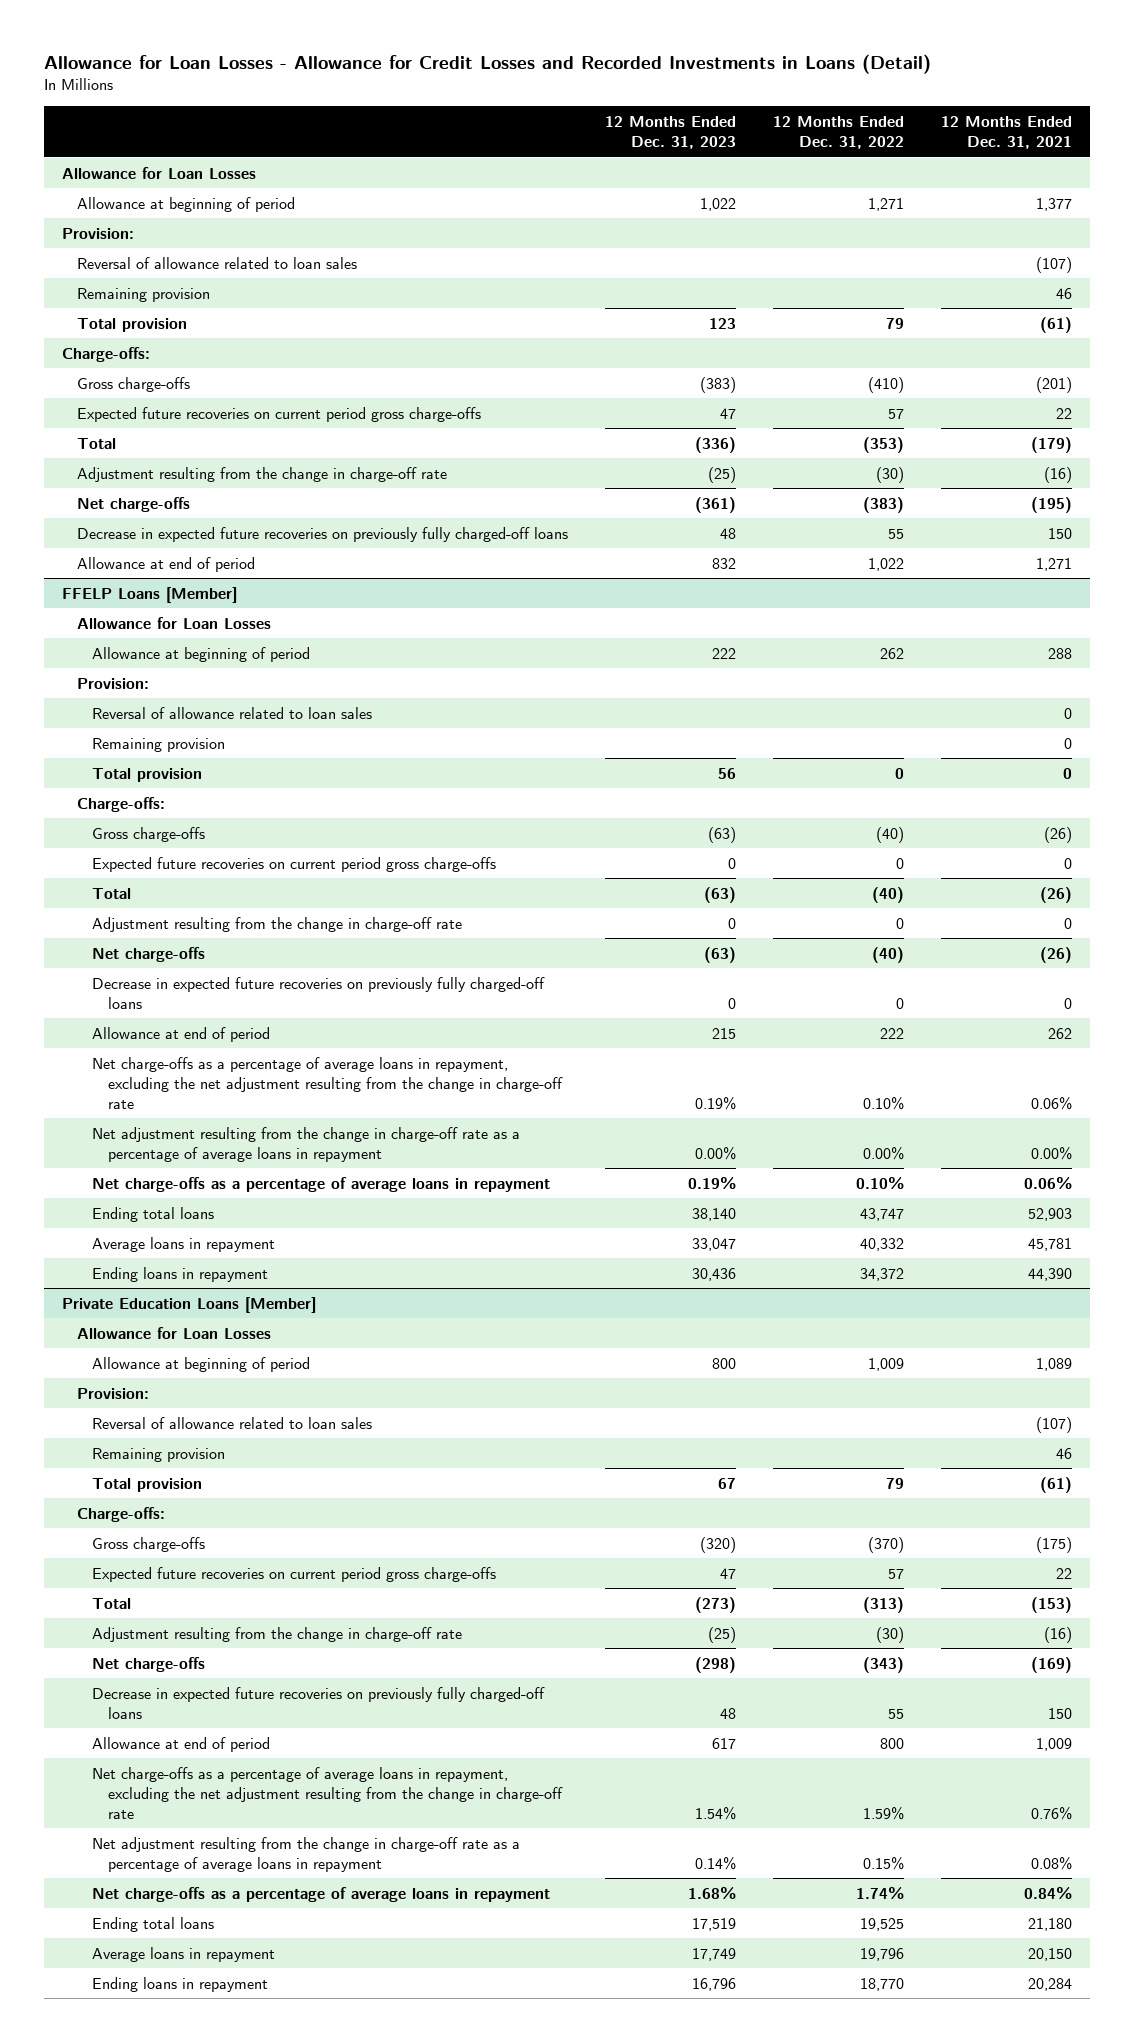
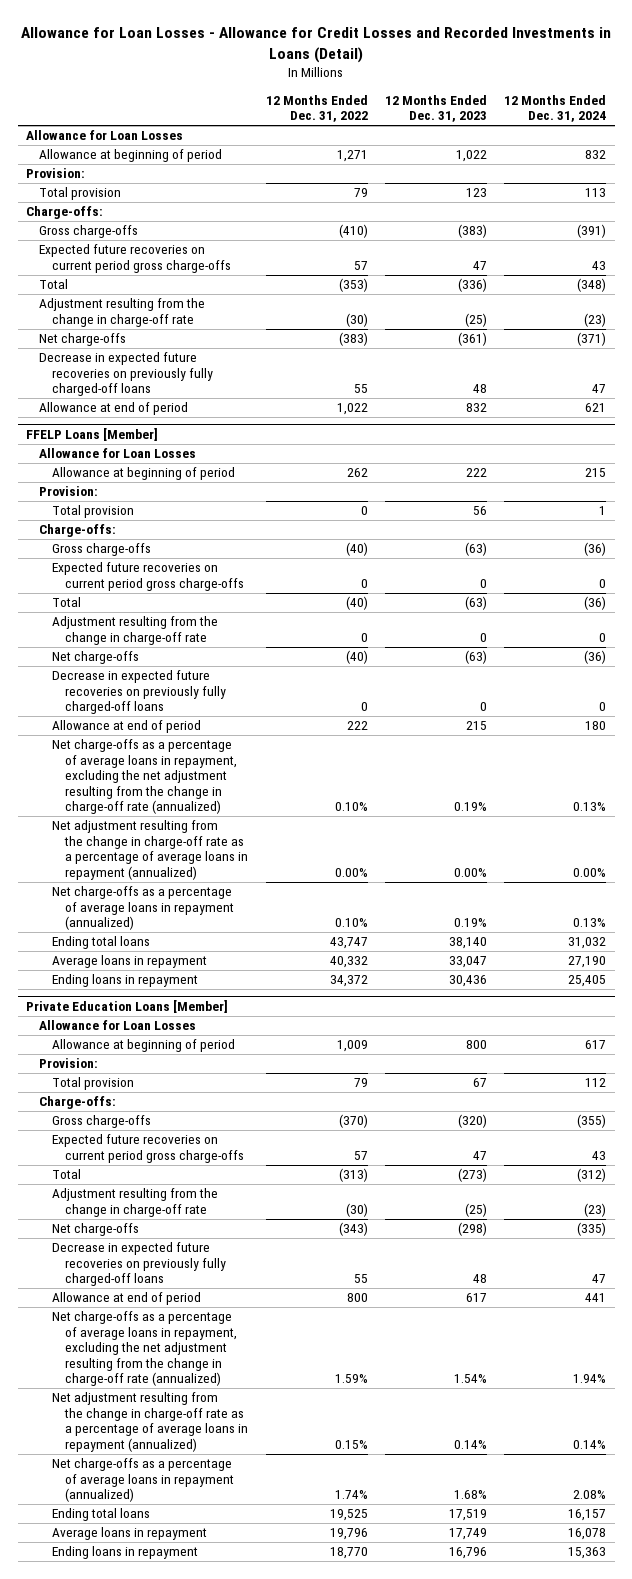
- | 12 Months Ended Dec. 31, 2023 | 12 Months Ended Dec. 31, 2022 | 12 Months Ended Dec. 31, 2021
+ | 12 Months Ended Dec. 31, 2022 | 12 Months Ended Dec. 31, 2023 | 12 Months Ended Dec. 31, 2024
- Reversal of allowance related to loan sales | | | (107)
- Remaining provision | | | 46
@ FFELP Loans [Member]
- Reversal of allowance related to loan sales | | | 0
- Remaining provision | | | 0
- Net charge-offs as a percentage of average loans in repayment, excluding the net adjustment resulting from the change in charge-off rate | 0.19% | 0.10% | 0.06%
- Net adjustment resulting from the change in charge-off rate as a percentage of average loans in repayment | 0.00% | 0.00% | 0.00%
- Net charge-offs as a percentage of average loans in repayment | 0.19% | 0.10% | 0.06%
+ Net charge-offs as a percentage of average loans in repayment, excluding the net adjustment resulting from the change in charge-off rate (annualized) | 0.10% | 0.19% | 0.13%
+ Net adjustment resulting from the change in charge-off rate as a percentage of average loans in repayment (annualized) | 0.00% | 0.00% | 0.00%
+ Net charge-offs as a percentage of average loans in repayment (annualized) | 0.10% | 0.19% | 0.13%
@ Private Education Loans [Member]
- Reversal of allowance related to loan sales | | | (107)
- Remaining provision | | | 46
- Net charge-offs as a percentage of average loans in repayment, excluding the net adjustment resulting from the change in charge-off rate | 1.54% | 1.59% | 0.76%
- Net adjustment resulting from the change in charge-off rate as a percentage of average loans in repayment | 0.14% | 0.15% | 0.08%
- Net charge-offs as a percentage of average loans in repayment | 1.68% | 1.74% | 0.84%
+ Net charge-offs as a percentage of average loans in repayment, excluding the net adjustment resulting from the change in charge-off rate (annualized) | 1.59% | 1.54% | 1.94%
+ Net adjustment resulting from the change in charge-off rate as a percentage of average loans in repayment (annualized) | 0.15% | 0.14% | 0.14%
+ Net charge-offs as a percentage of average loans in repayment (annualized) | 1.74% | 1.68% | 2.08%

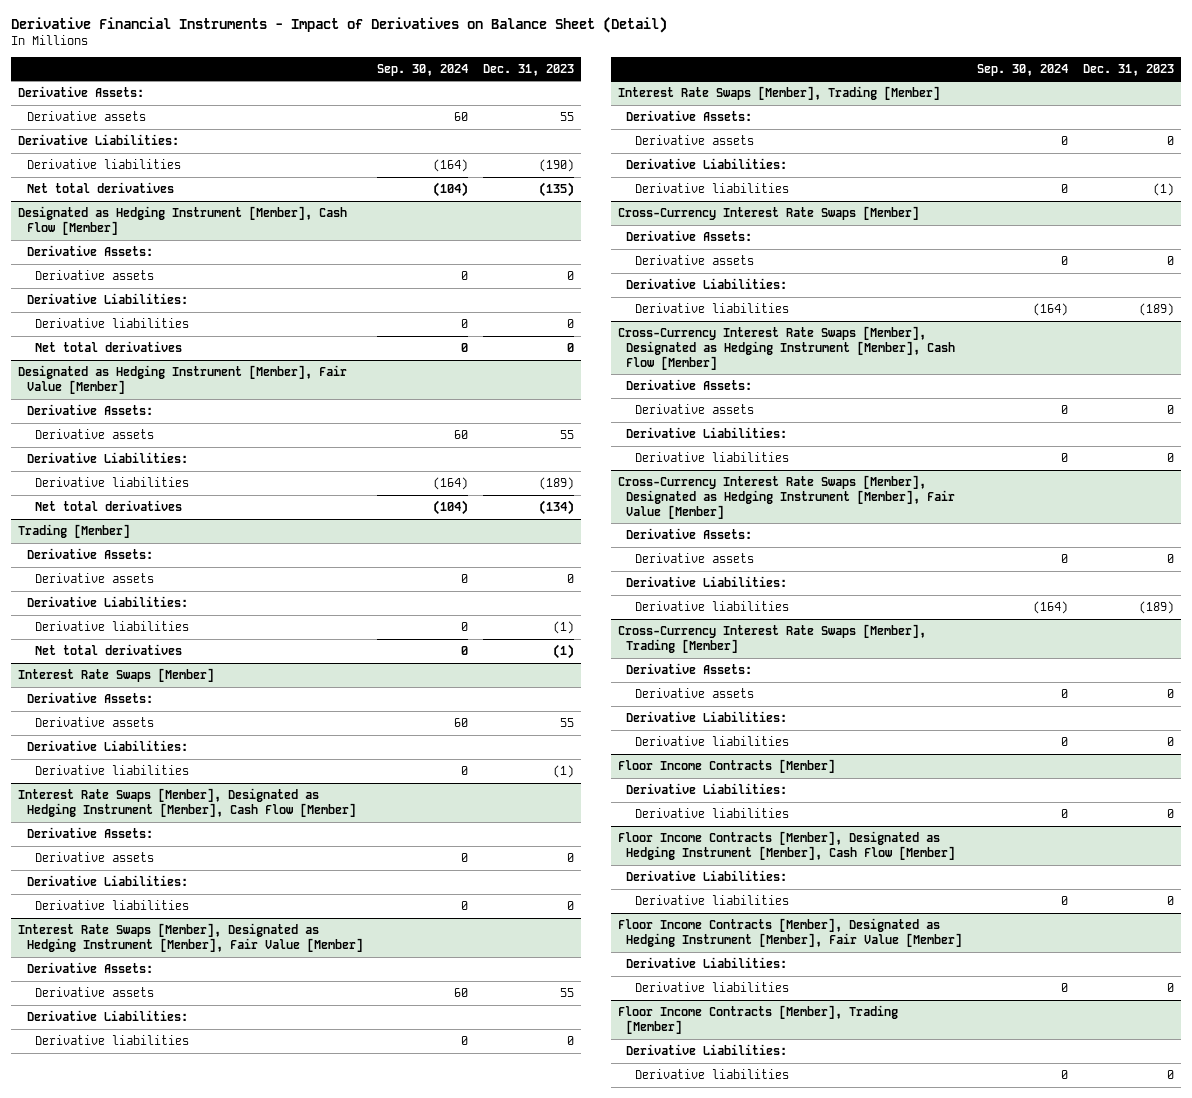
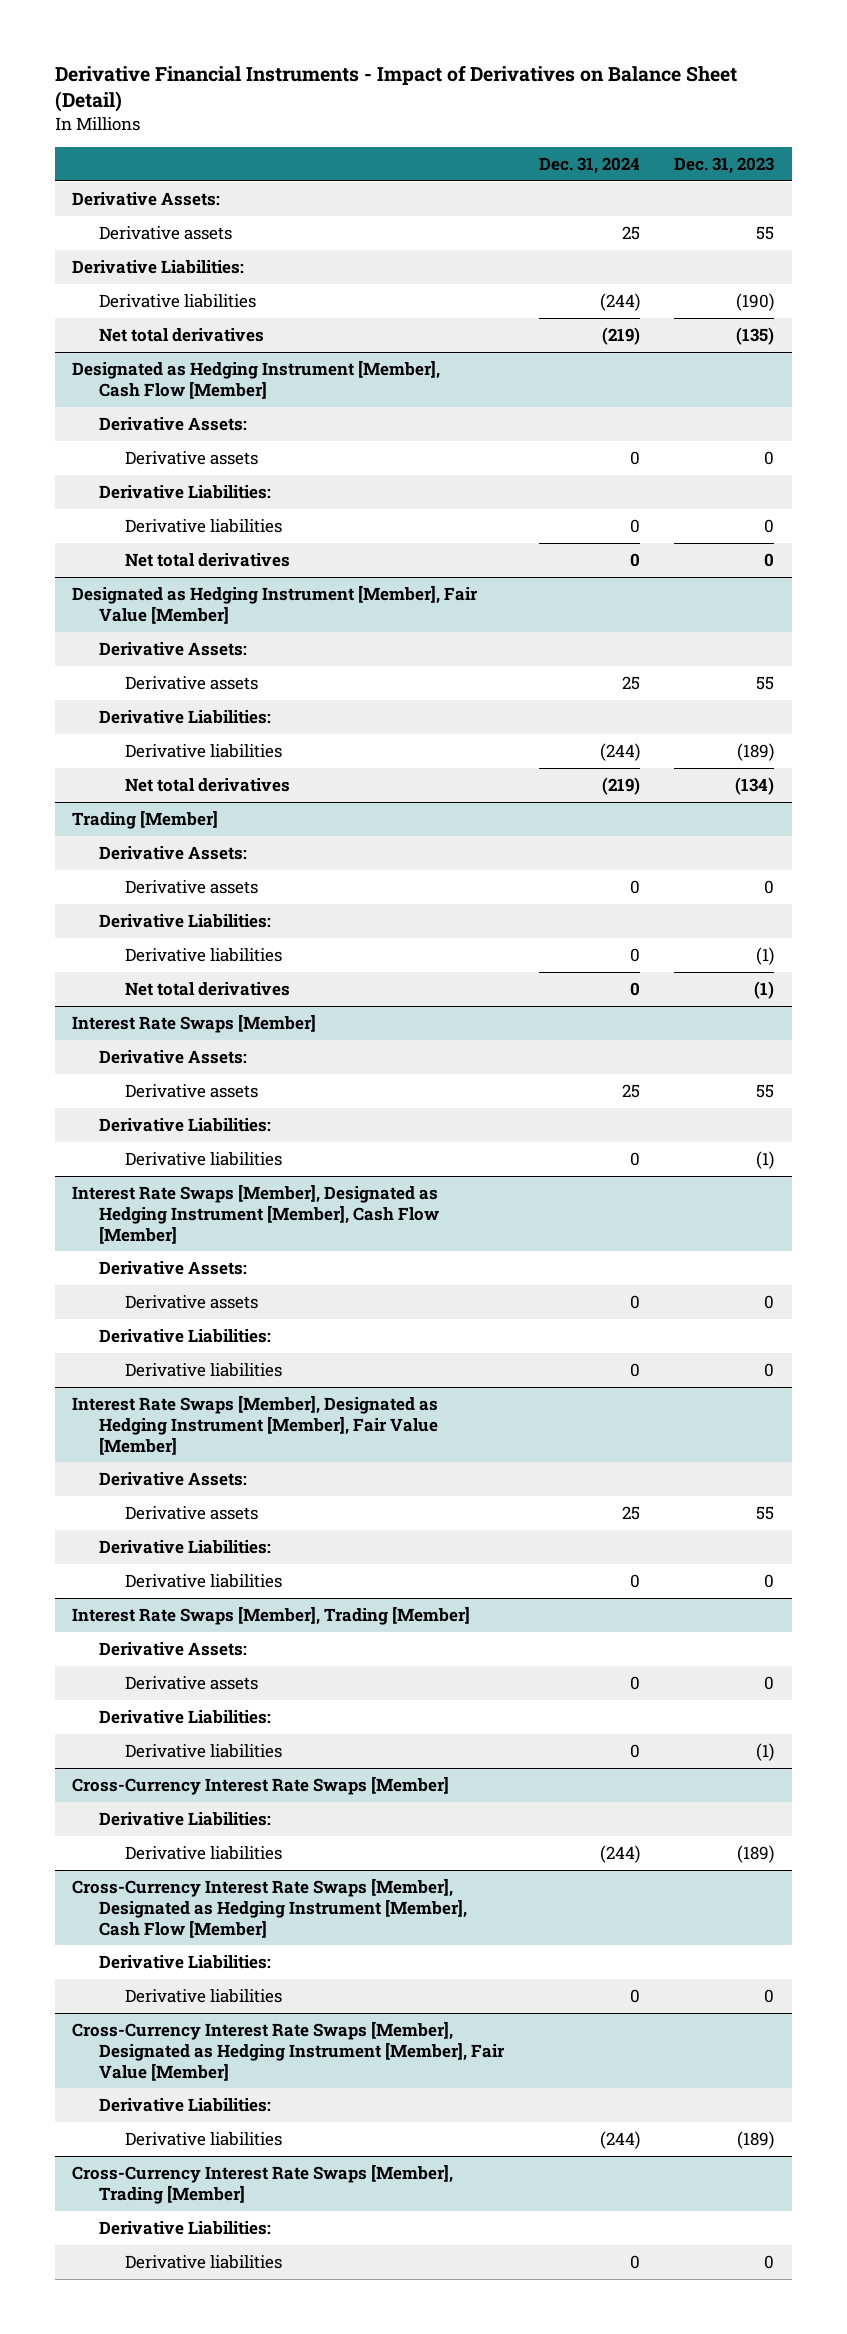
- | Sep. 30, 2024 | Dec. 31, 2023
+ | Dec. 31, 2024 | Dec. 31, 2023
@ Cross-Currency Interest Rate Swaps [Member]
- Derivative Assets:
- Derivative assets | 0 | 0
@ Cross-Currency Interest Rate Swaps [Member], Designated as Hedging Instrument [Member], Cash Flow [Member]
- Derivative Assets:
- Derivative assets | 0 | 0
@ Cross-Currency Interest Rate Swaps [Member], Designated as Hedging Instrument [Member], Fair Value [Member]
- Derivative Assets:
- Derivative assets | 0 | 0
@ Cross-Currency Interest Rate Swaps [Member], Trading [Member]
- Derivative Assets:
- Derivative assets | 0 | 0
- Floor Income Contracts [Member]
- Derivative Liabilities:
- Derivative liabilities | 0 | 0
- Floor Income Contracts [Member], Designated as Hedging Instrument [Member], Cash Flow [Member]
- Derivative Liabilities:
- Derivative liabilities | 0 | 0
- Floor Income Contracts [Member], Designated as Hedging Instrument [Member], Fair Value [Member]
- Derivative Liabilities:
- Derivative liabilities | 0 | 0
- Floor Income Contracts [Member], Trading [Member]
- Derivative Liabilities:
- Derivative liabilities | 0 | 0

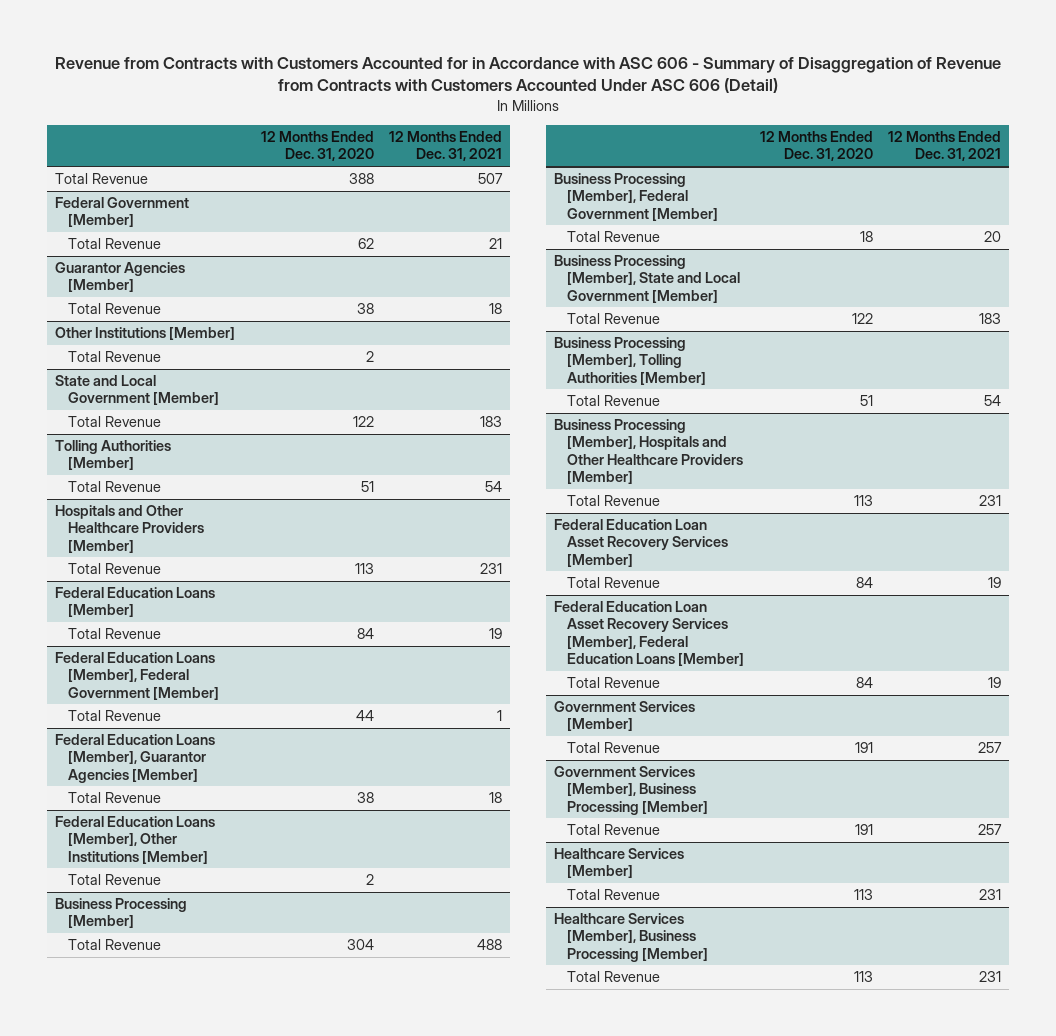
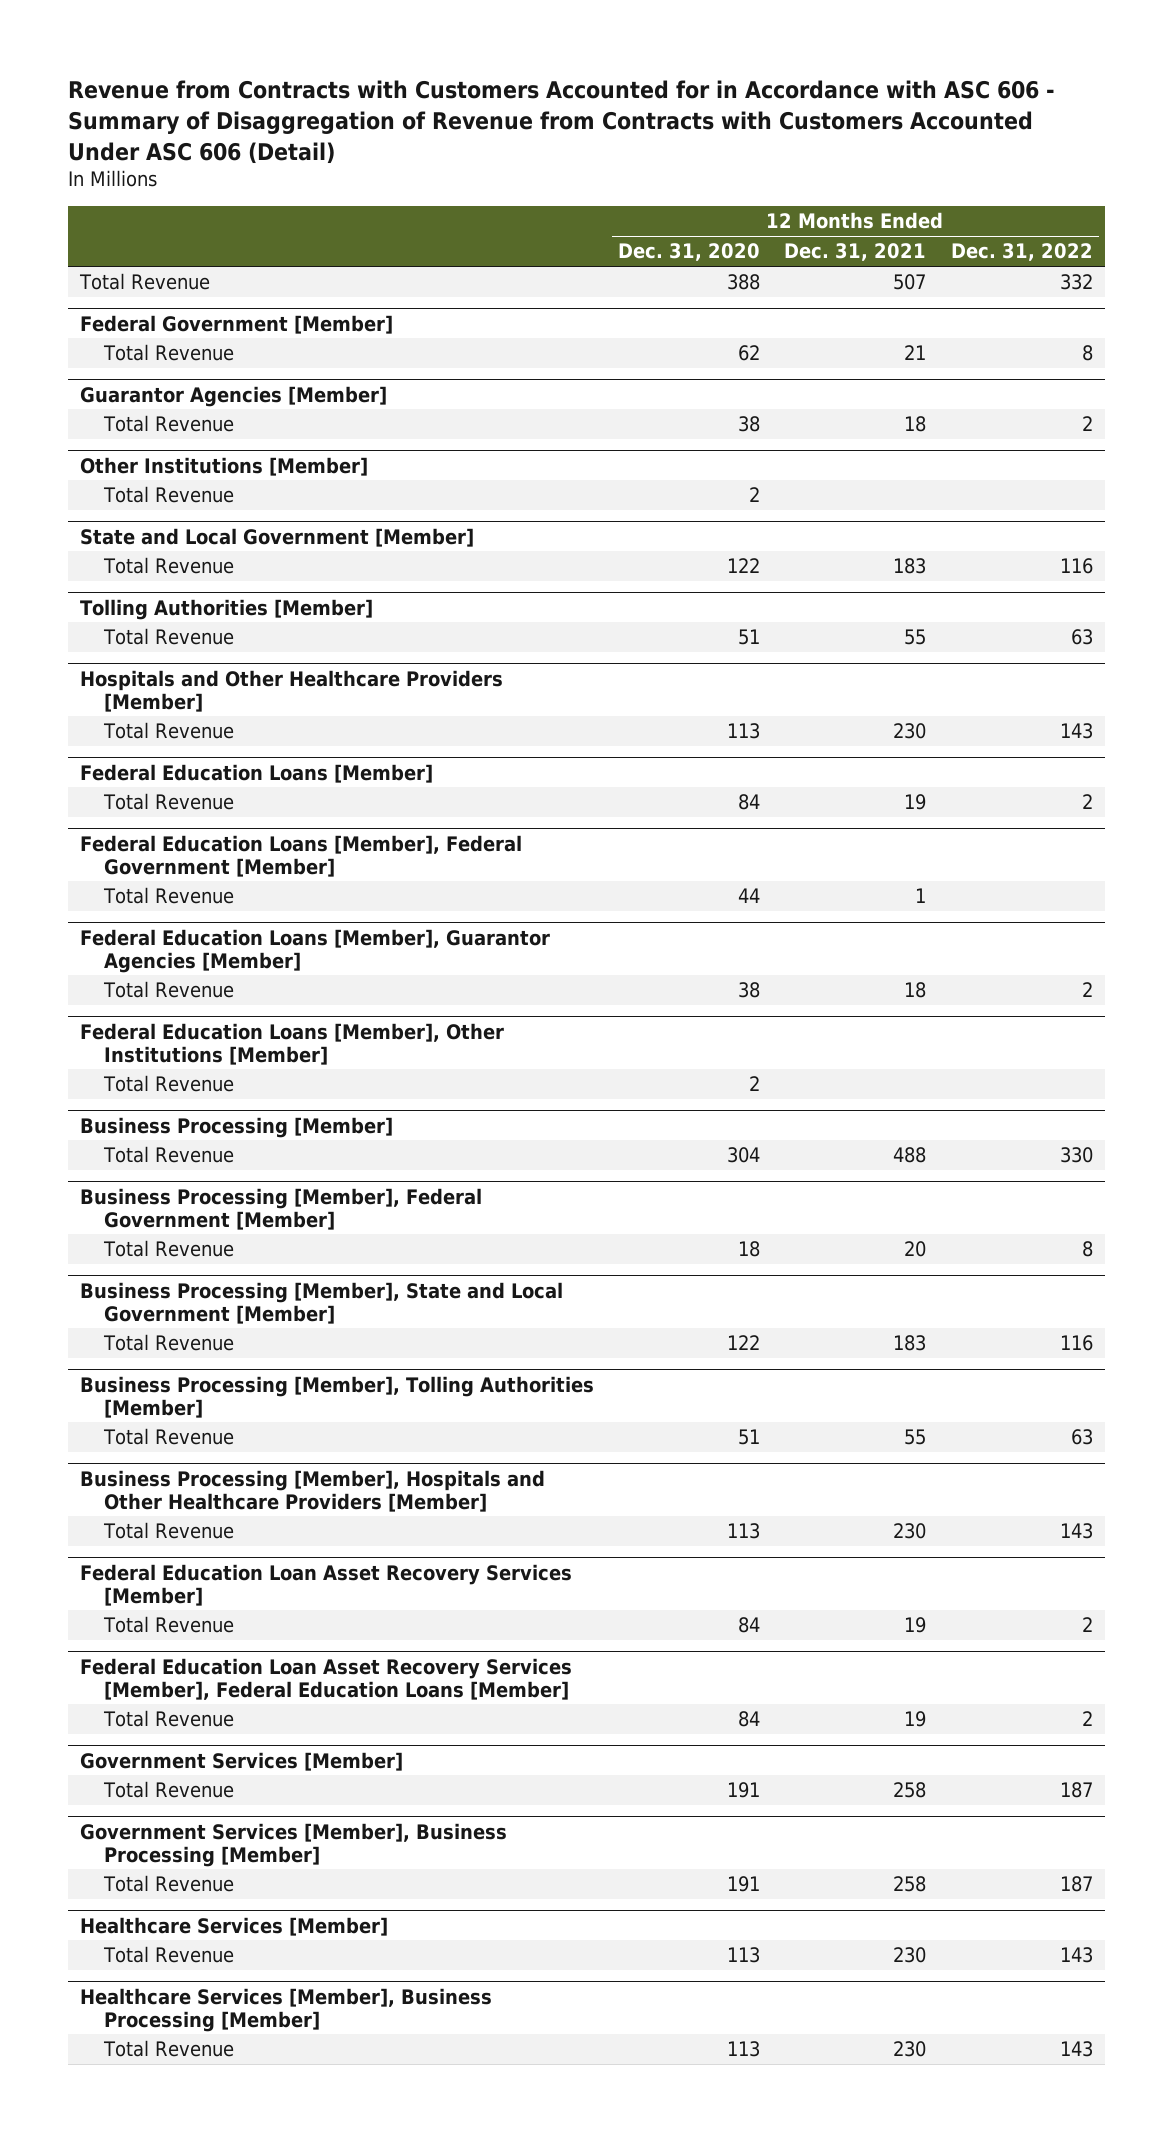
- | 12 Months Ended Dec. 31, 2020 | 12 Months Ended Dec. 31, 2021
+ | 12 Months Ended Dec. 31, 2020 | 12 Months Ended Dec. 31, 2021 | 12 Months Ended Dec. 31, 2022
@ Tolling Authorities [Member]
- Total Revenue | 51 | 54
+ Total Revenue | 51 | 55 | 63
@ Hospitals and Other Healthcare Providers [Member]
- Total Revenue | 113 | 231
+ Total Revenue | 113 | 230 | 143
@ Business Processing [Member], Tolling Authorities [Member]
- Total Revenue | 51 | 54
+ Total Revenue | 51 | 55 | 63
@ Business Processing [Member], Hospitals and Other Healthcare Providers [Member]
- Total Revenue | 113 | 231
+ Total Revenue | 113 | 230 | 143
@ Government Services [Member]
- Total Revenue | 191 | 257
+ Total Revenue | 191 | 258 | 187
@ Government Services [Member], Business Processing [Member]
- Total Revenue | 191 | 257
+ Total Revenue | 191 | 258 | 187
@ Healthcare Services [Member]
- Total Revenue | 113 | 231
+ Total Revenue | 113 | 230 | 143
@ Healthcare Services [Member], Business Processing [Member]
- Total Revenue | 113 | 231
+ Total Revenue | 113 | 230 | 143

